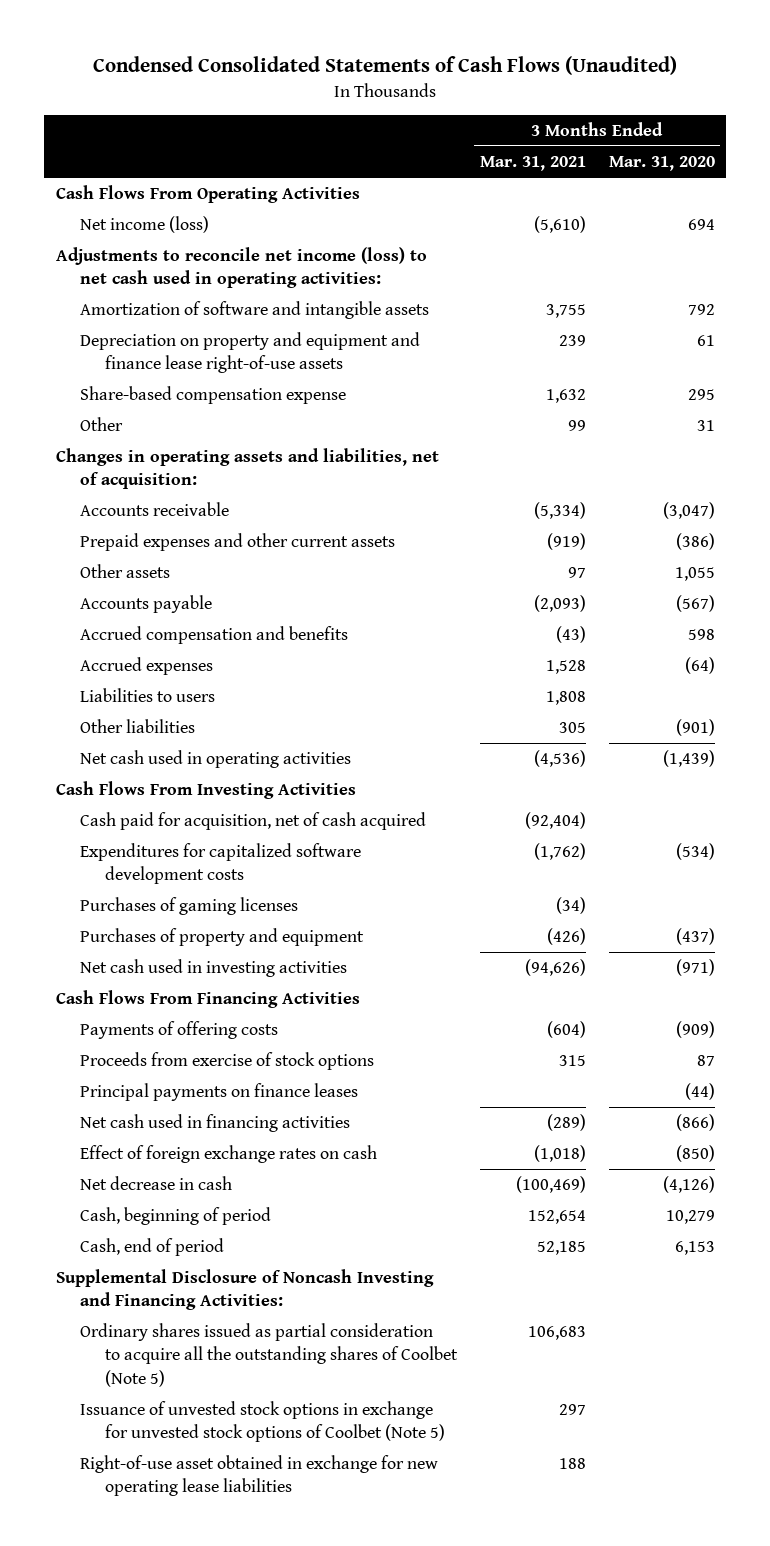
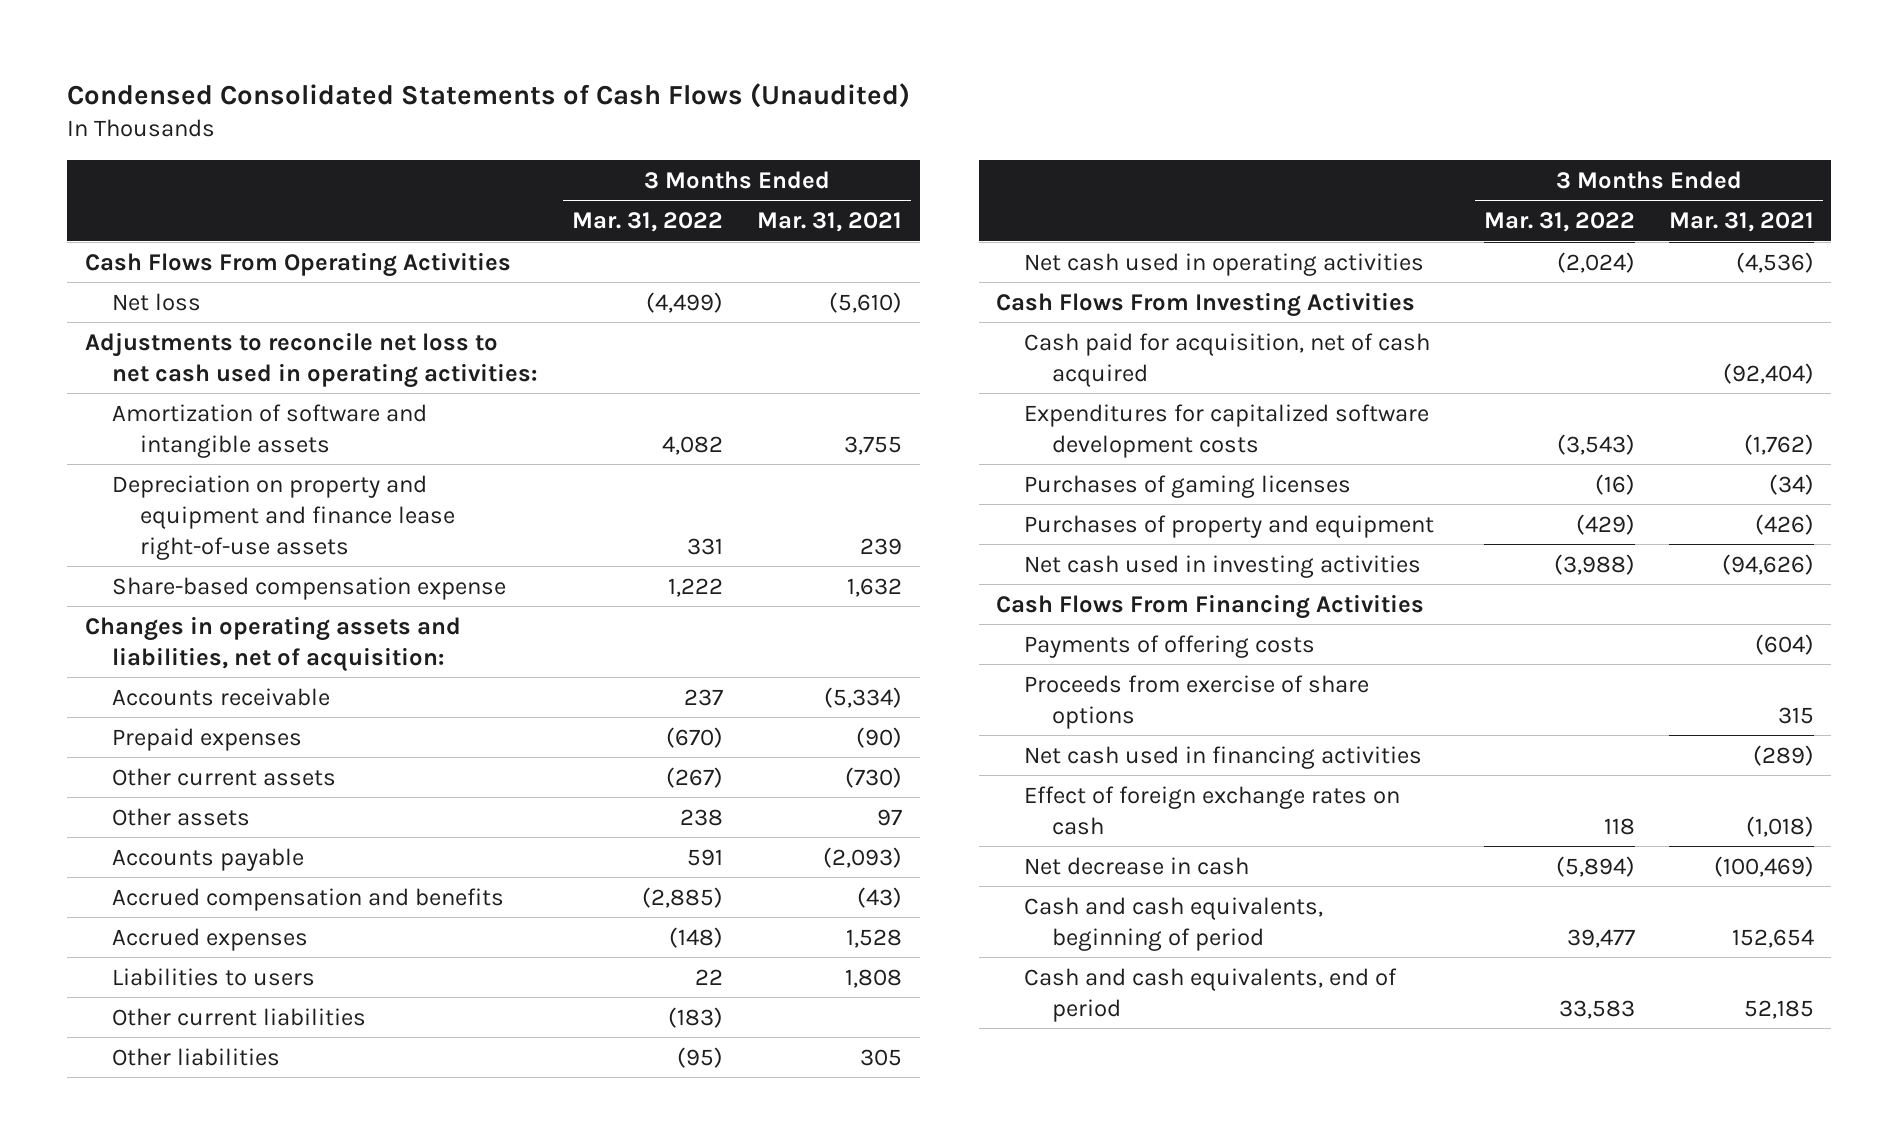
- | 3 Months Ended Mar. 31, 2021 | 3 Months Ended Mar. 31, 2020
+ | 3 Months Ended Mar. 31, 2022 | 3 Months Ended Mar. 31, 2021
- Net income (loss) | (5,610) | 694
- Adjustments to reconcile net income (loss) to net cash used in operating activities:
+ Net loss | (4,499) | (5,610)
+ Adjustments to reconcile net loss to net cash used in operating activities:
- Other | 99 | 31
- Prepaid expenses and other current assets | (919) | (386)
+ Prepaid expenses | (670) | (90)
+ Other current assets | (267) | (730)
+ Other current liabilities | (183) |
- Proceeds from exercise of stock options | 315 | 87
- Principal payments on finance leases | | (44)
+ Proceeds from exercise of share options | | 315
- Cash, beginning of period | 152,654 | 10,279
- Cash, end of period | 52,185 | 6,153
- Supplemental Disclosure of Noncash Investing and Financing Activities:
- Ordinary shares issued as partial consideration to acquire all the outstanding shares of Coolbet (Note 5) | 106,683 |
- Issuance of unvested stock options in exchange for unvested stock options of Coolbet (Note 5) | 297 |
- Right-of-use asset obtained in exchange for new operating lease liabilities | 188 |
+ Cash and cash equivalents, beginning of period | 39,477 | 152,654
+ Cash and cash equivalents, end of period | 33,583 | 52,185

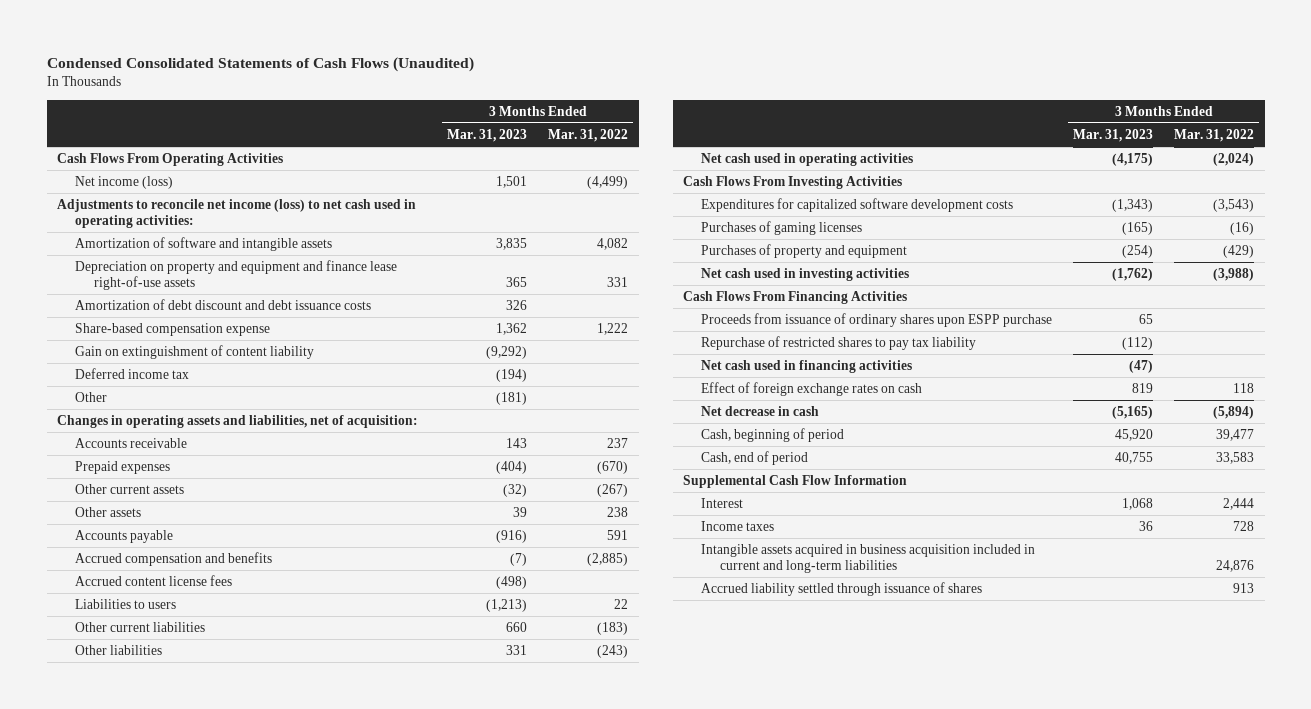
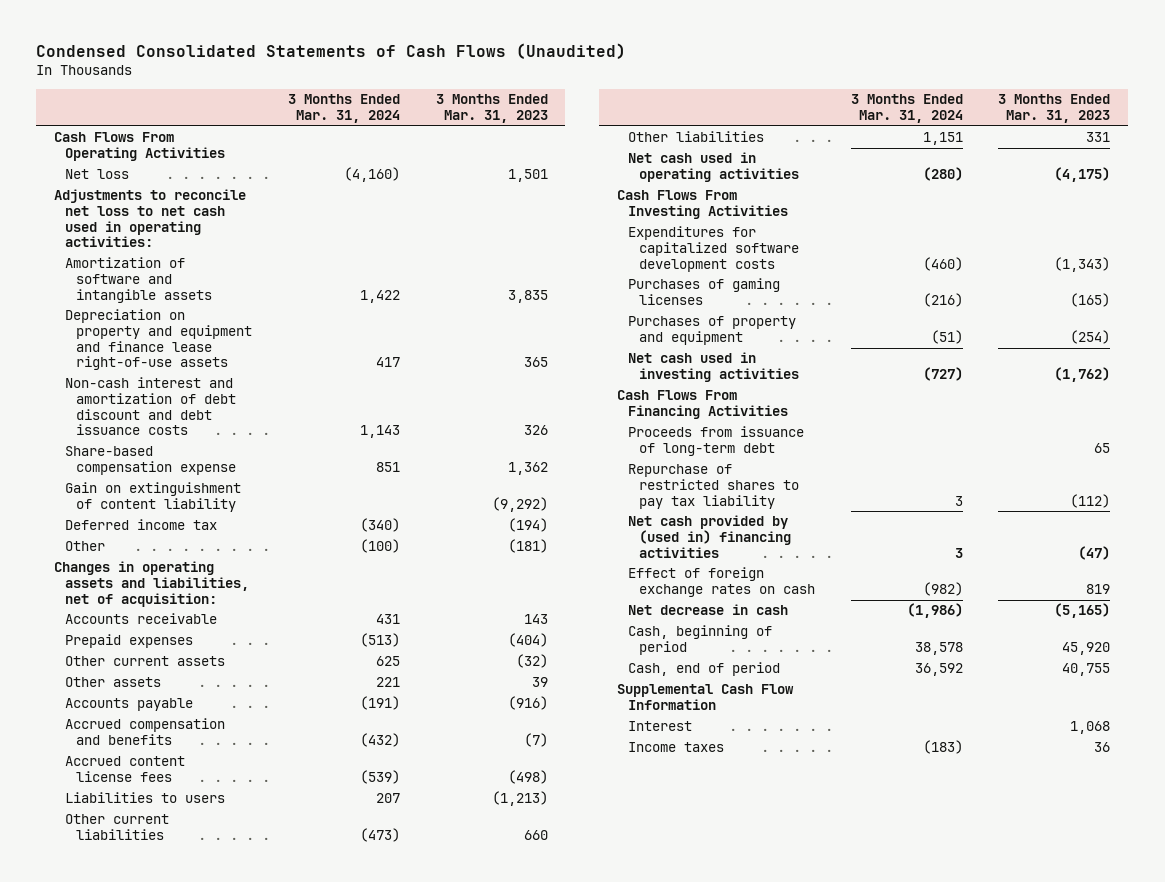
- | 3 Months Ended Mar. 31, 2023 | 3 Months Ended Mar. 31, 2022
+ | 3 Months Ended Mar. 31, 2024 | 3 Months Ended Mar. 31, 2023
- Net income (loss) | 1,501 | (4,499)
- Adjustments to reconcile net income (loss) to net cash used in operating activities:
+ Net loss | (4,160) | 1,501
+ Adjustments to reconcile net loss to net cash used in operating activities:
- Amortization of debt discount and debt issuance costs | 326 |
+ Non-cash interest and amortization of debt discount and debt issuance costs | 1,143 | 326
- Proceeds from issuance of ordinary shares upon ESPP purchase | 65 |
+ Proceeds from issuance of long-term debt | | 65
- Net cash used in financing activities | (47) |
+ Net cash provided by (used in) financing activities | 3 | (47)
- Intangible assets acquired in business acquisition included in current and long-term liabilities | | 24,876
- Accrued liability settled through issuance of shares | | 913

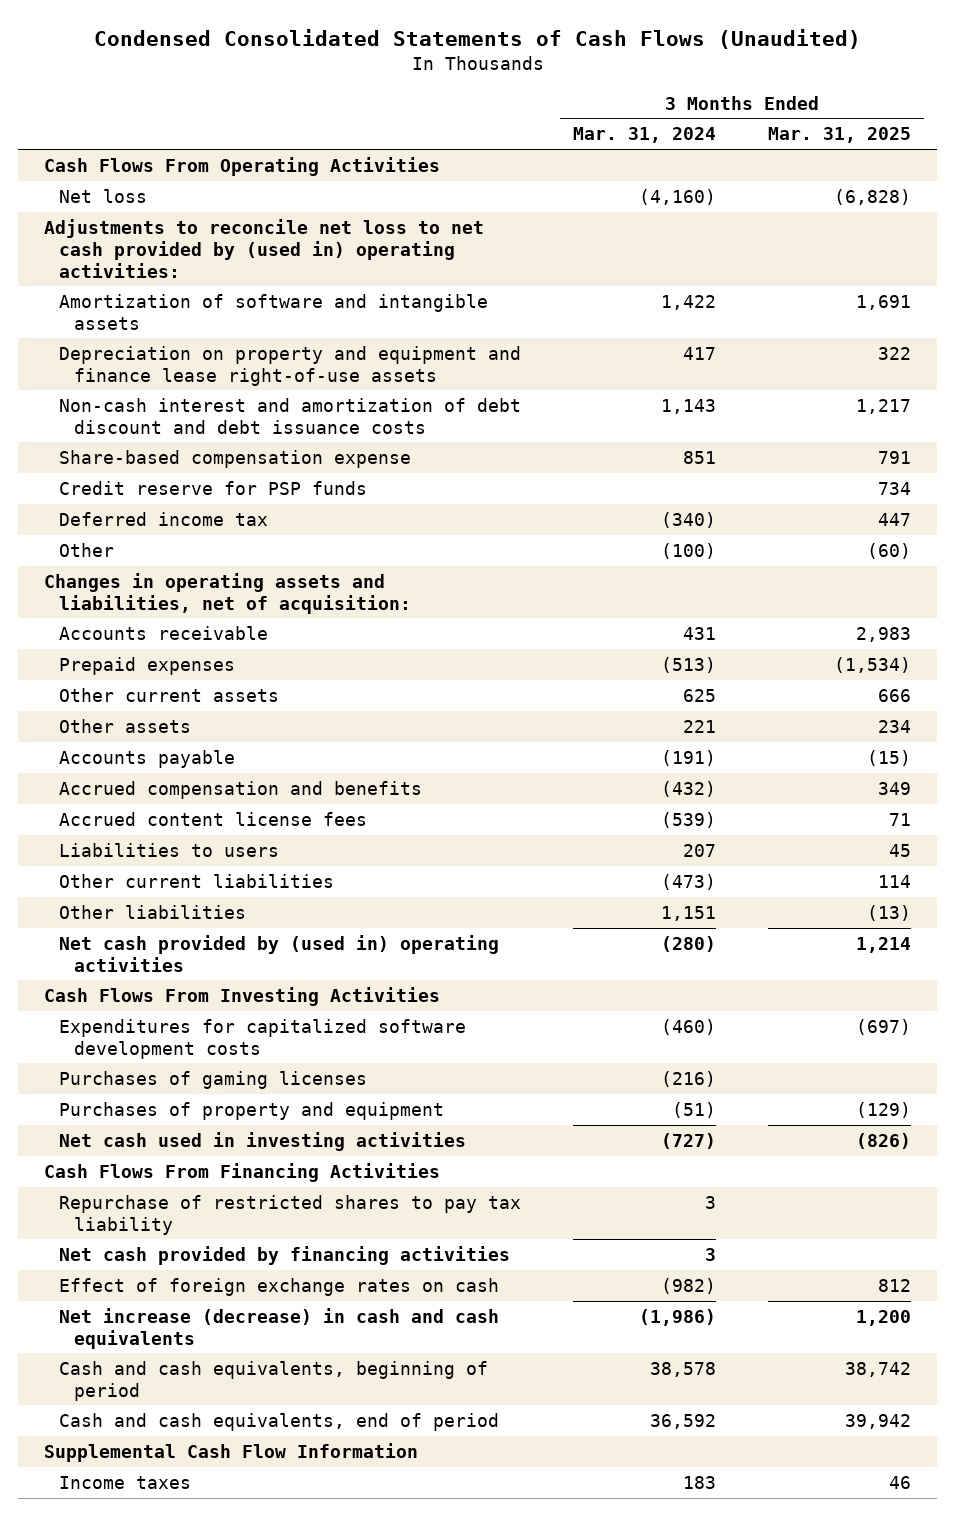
- | 3 Months Ended Mar. 31, 2024 | 3 Months Ended Mar. 31, 2023
+ | 3 Months Ended Mar. 31, 2024 | 3 Months Ended Mar. 31, 2025
- Adjustments to reconcile net loss to net cash used in operating activities:
+ Adjustments to reconcile net loss to net cash provided by (used in) operating activities:
- Gain on extinguishment of content liability | | (9,292)
+ Credit reserve for PSP funds | | 734
- Net cash used in operating activities | (280) | (4,175)
+ Net cash provided by (used in) operating activities | (280) | 1,214
- Proceeds from issuance of long-term debt | | 65
- Net cash provided by (used in) financing activities | 3 | (47)
+ Net cash provided by financing activities | 3 |
- Net decrease in cash | (1,986) | (5,165)
- Cash, beginning of period | 38,578 | 45,920
- Cash, end of period | 36,592 | 40,755
+ Net increase (decrease) in cash and cash equivalents | (1,986) | 1,200
+ Cash and cash equivalents, beginning of period | 38,578 | 38,742
+ Cash and cash equivalents, end of period | 36,592 | 39,942
- Interest | | 1,068
- Income taxes | (183) | 36
+ Income taxes | 183 | 46

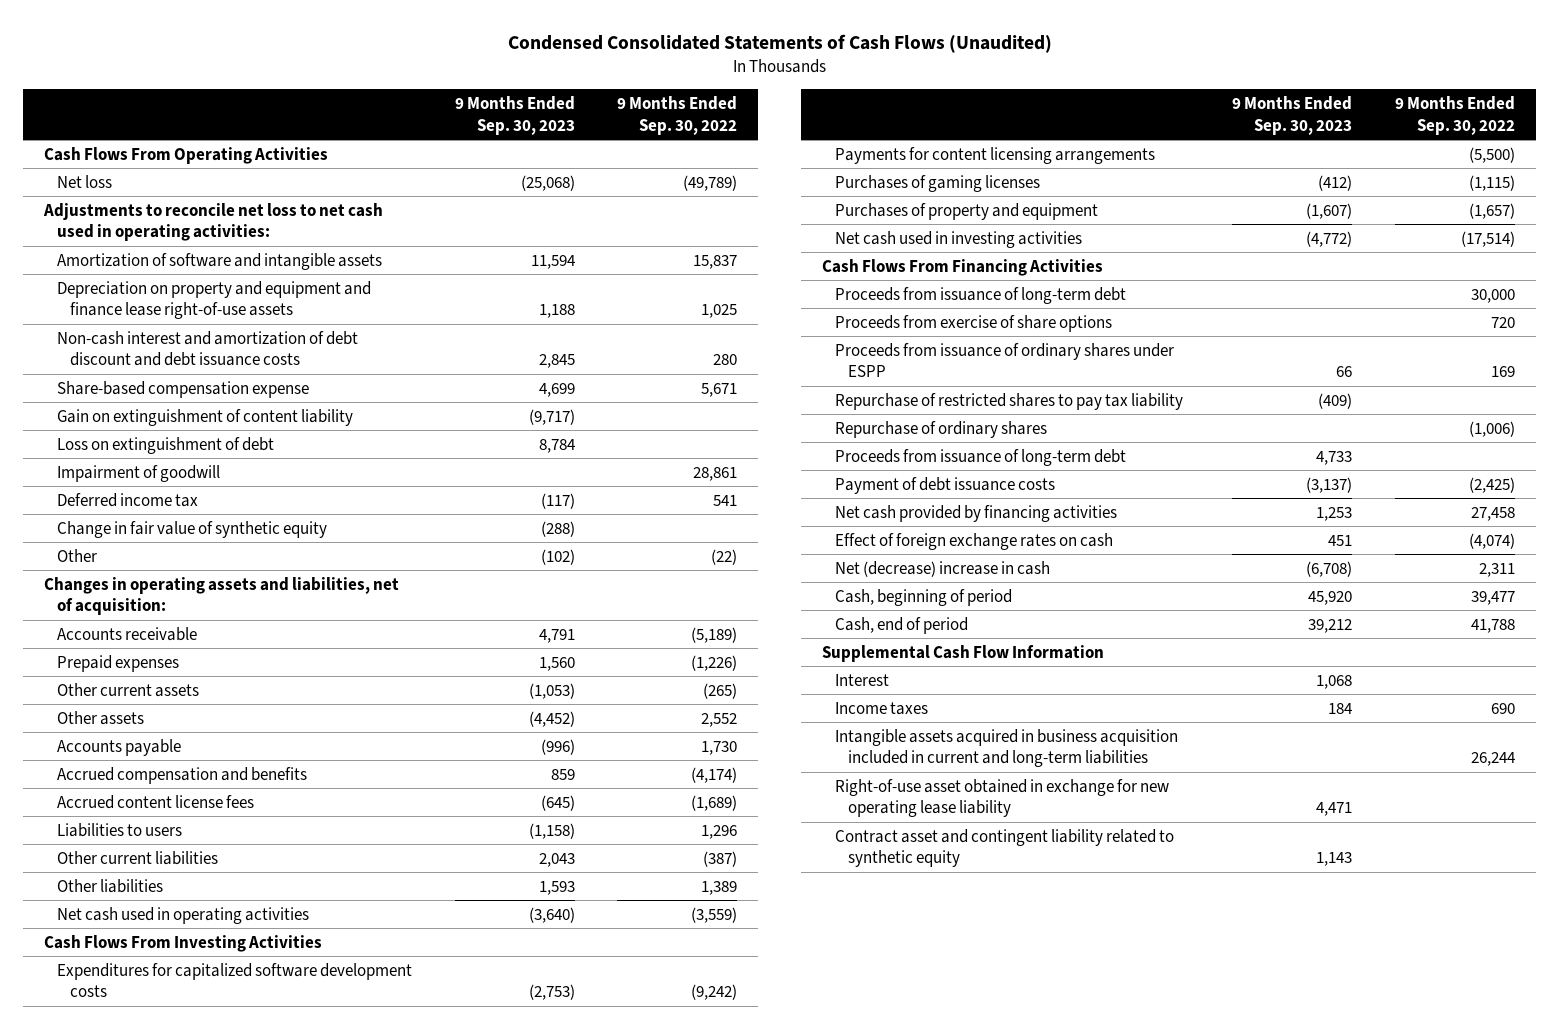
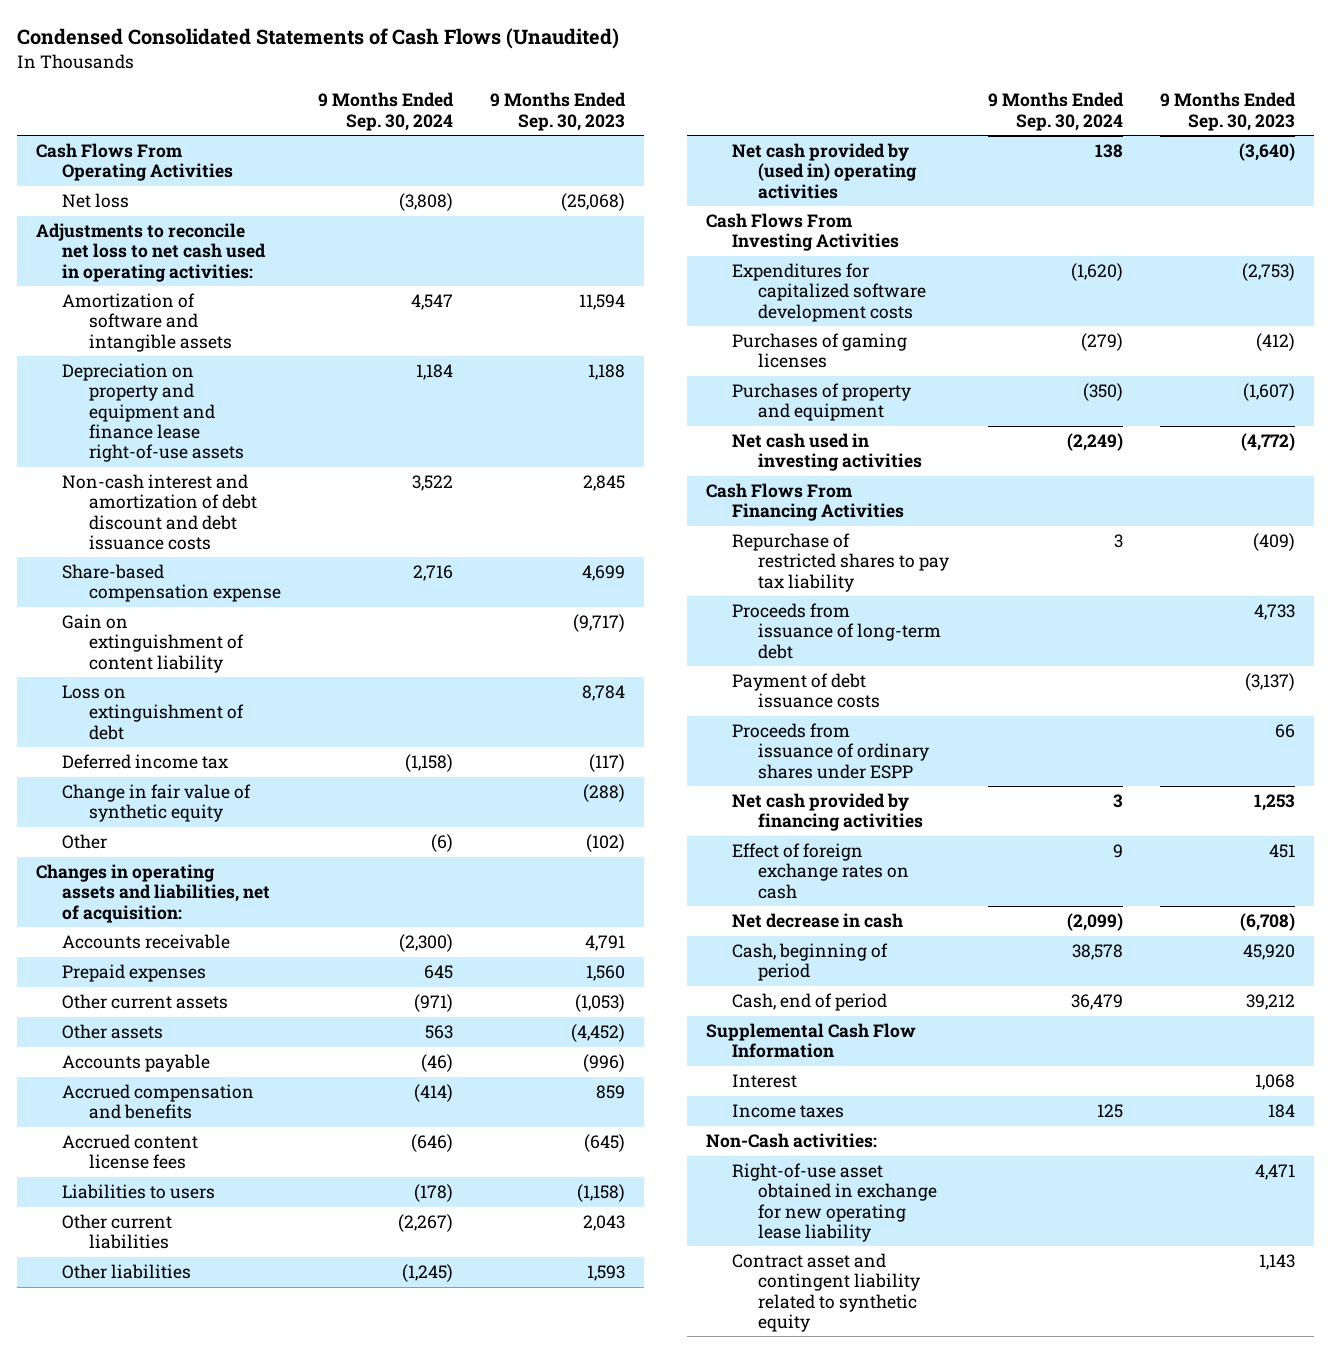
- | 9 Months Ended Sep. 30, 2023 | 9 Months Ended Sep. 30, 2022
+ | 9 Months Ended Sep. 30, 2024 | 9 Months Ended Sep. 30, 2023
- Impairment of goodwill | | 28,861
- Net cash used in operating activities | (3,640) | (3,559)
+ Net cash provided by (used in) operating activities | 138 | (3,640)
- Payments for content licensing arrangements | | (5,500)
- Proceeds from issuance of long-term debt | | 30,000
- Proceeds from exercise of share options | | 720
- Repurchase of ordinary shares | | (1,006)
moved down: Proceeds from issuance of ordinary shares under ESPP | | 66
- Net (decrease) increase in cash | (6,708) | 2,311
+ Net decrease in cash | (2,099) | (6,708)
- Intangible assets acquired in business acquisition included in current and long-term liabilities | | 26,244
+ Non-Cash activities:

